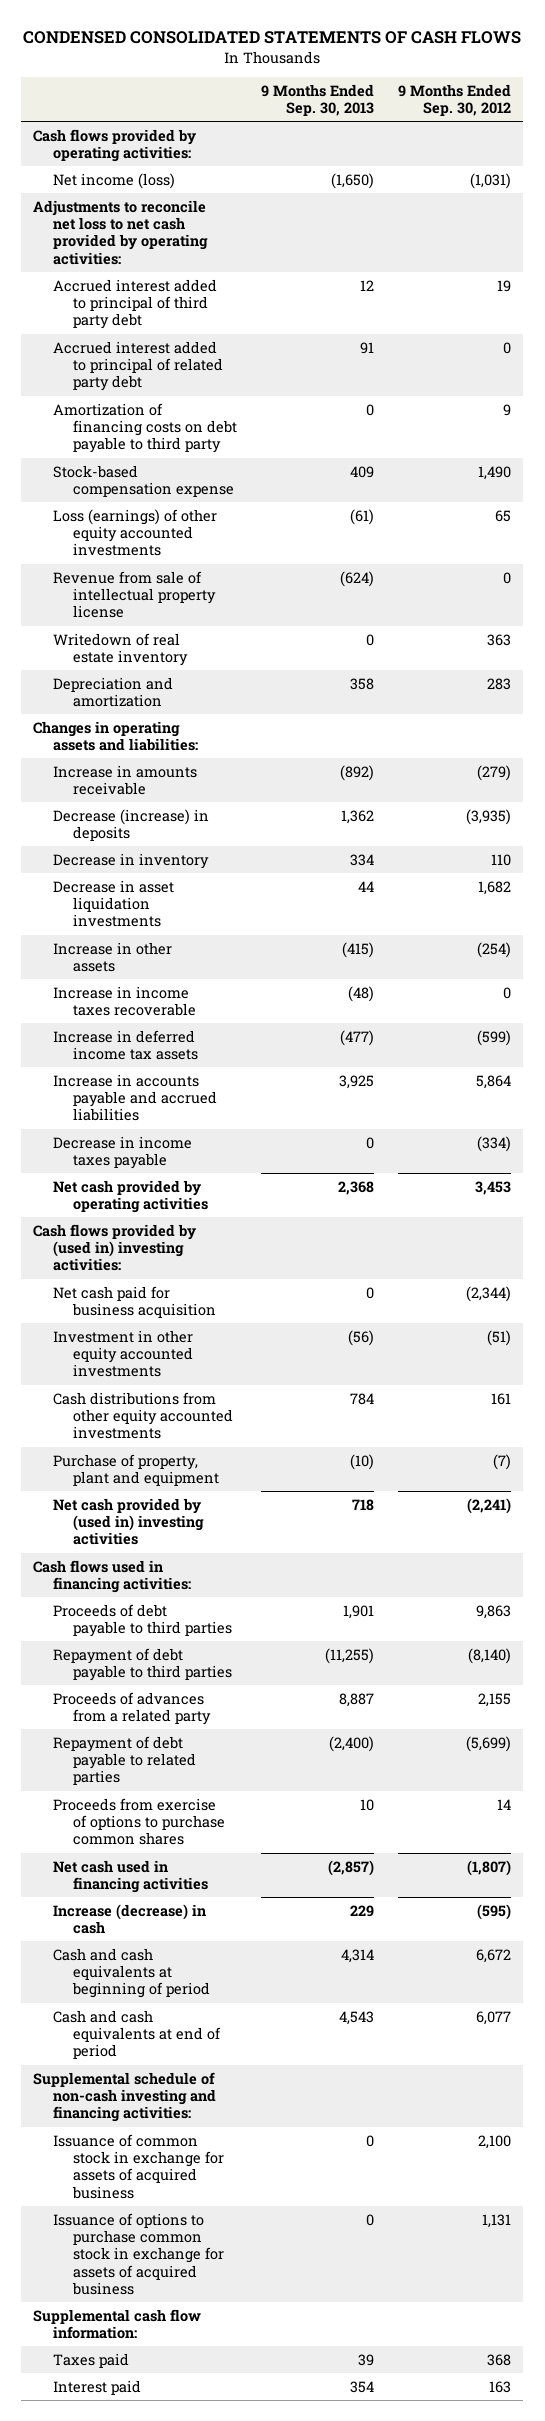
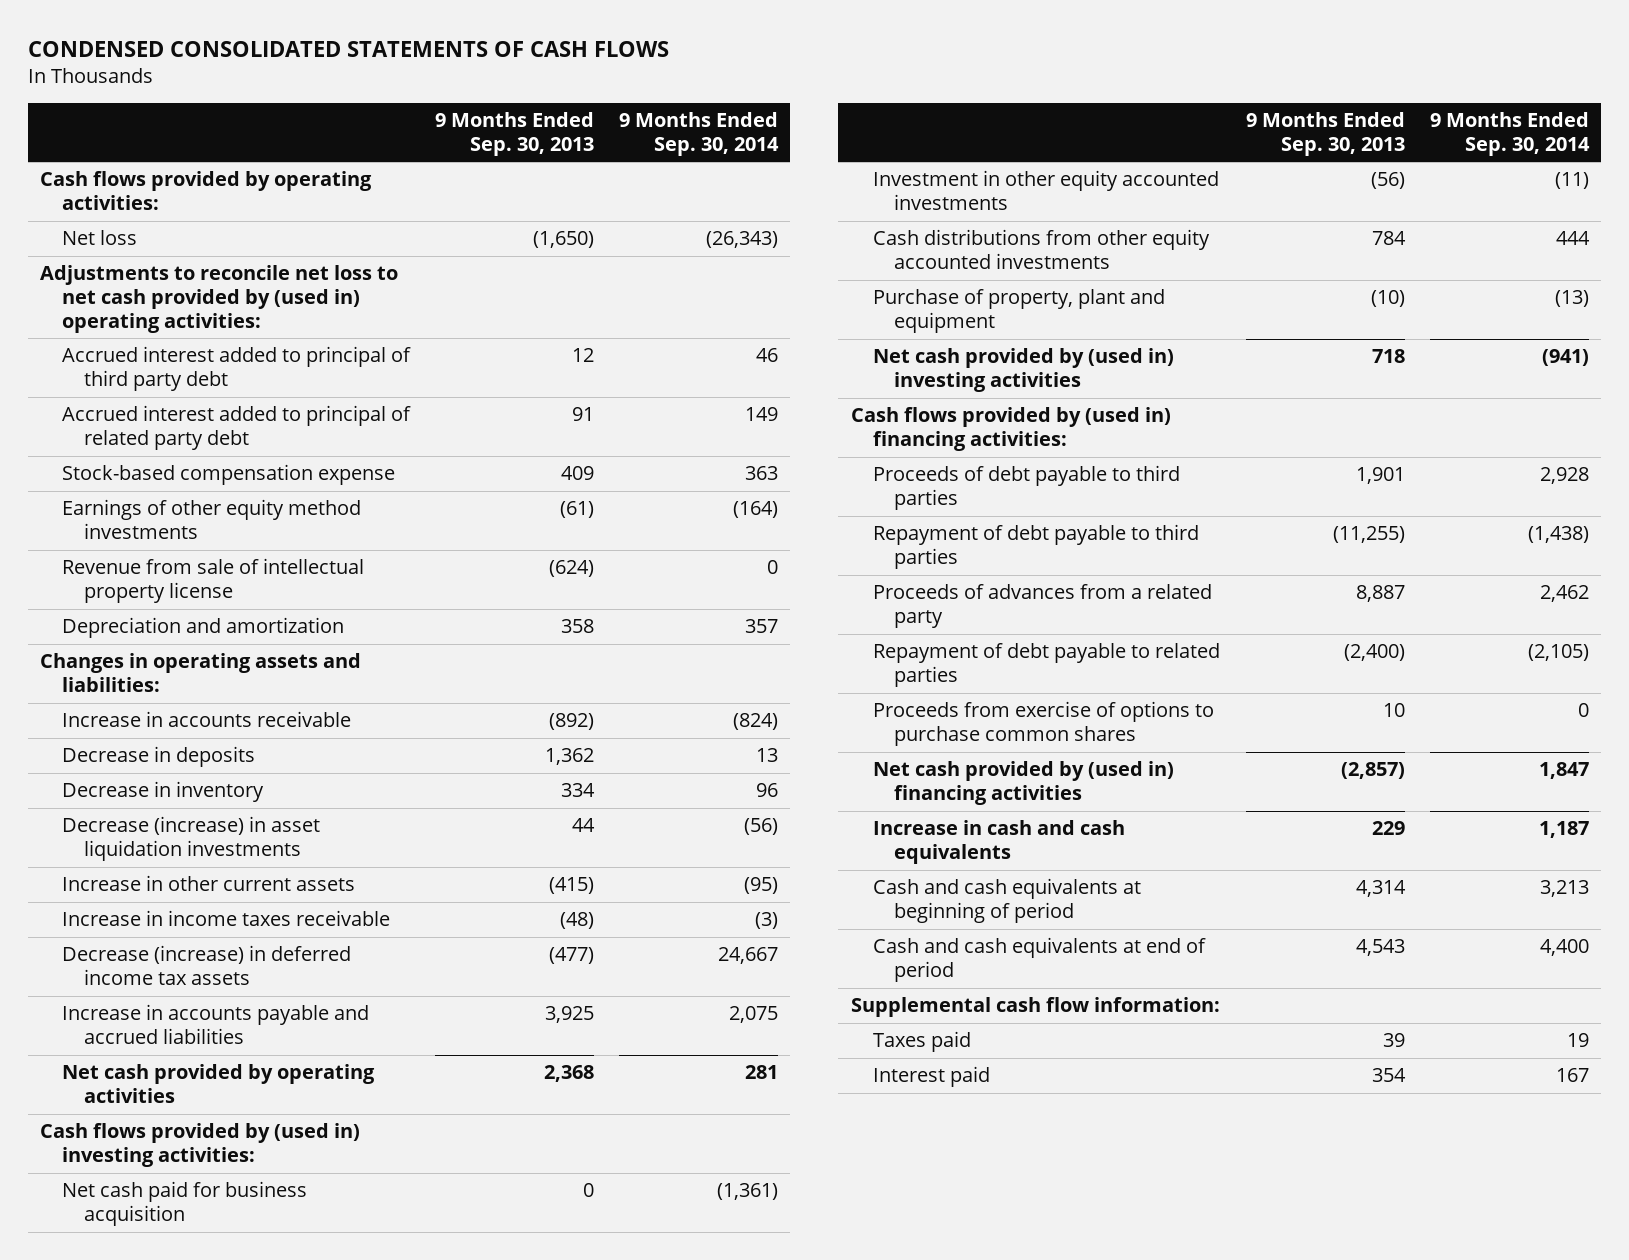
- | 9 Months Ended Sep. 30, 2013 | 9 Months Ended Sep. 30, 2012
+ | 9 Months Ended Sep. 30, 2013 | 9 Months Ended Sep. 30, 2014
- Net income (loss) | (1,650) | (1,031)
- Adjustments to reconcile net loss to net cash provided by operating activities:
+ Net loss | (1,650) | (26,343)
+ Adjustments to reconcile net loss to net cash provided by (used in) operating activities:
- Amortization of financing costs on debt payable to third party | 0 | 9
- Loss (earnings) of other equity accounted investments | (61) | 65
+ Earnings of other equity method investments | (61) | (164)
- Writedown of real estate inventory | 0 | 363
- Increase in amounts receivable | (892) | (279)
- Decrease (increase) in deposits | 1,362 | (3,935)
+ Increase in accounts receivable | (892) | (824)
+ Decrease in deposits | 1,362 | 13
- Decrease in asset liquidation investments | 44 | 1,682
- Increase in other assets | (415) | (254)
- Increase in income taxes recoverable | (48) | 0
- Increase in deferred income tax assets | (477) | (599)
+ Decrease (increase) in asset liquidation investments | 44 | (56)
+ Increase in other current assets | (415) | (95)
+ Increase in income taxes receivable | (48) | (3)
+ Decrease (increase) in deferred income tax assets | (477) | 24,667
- Decrease in income taxes payable | 0 | (334)
- Cash flows used in financing activities:
+ Cash flows provided by (used in) financing activities:
- Net cash used in financing activities | (2,857) | (1,807)
- Increase (decrease) in cash | 229 | (595)
+ Net cash provided by (used in) financing activities | (2,857) | 1,847
+ Increase in cash and cash equivalents | 229 | 1,187
- Supplemental schedule of non-cash investing and financing activities:
- Issuance of common stock in exchange for assets of acquired business | 0 | 2,100
- Issuance of options to purchase common stock in exchange for assets of acquired business | 0 | 1,131

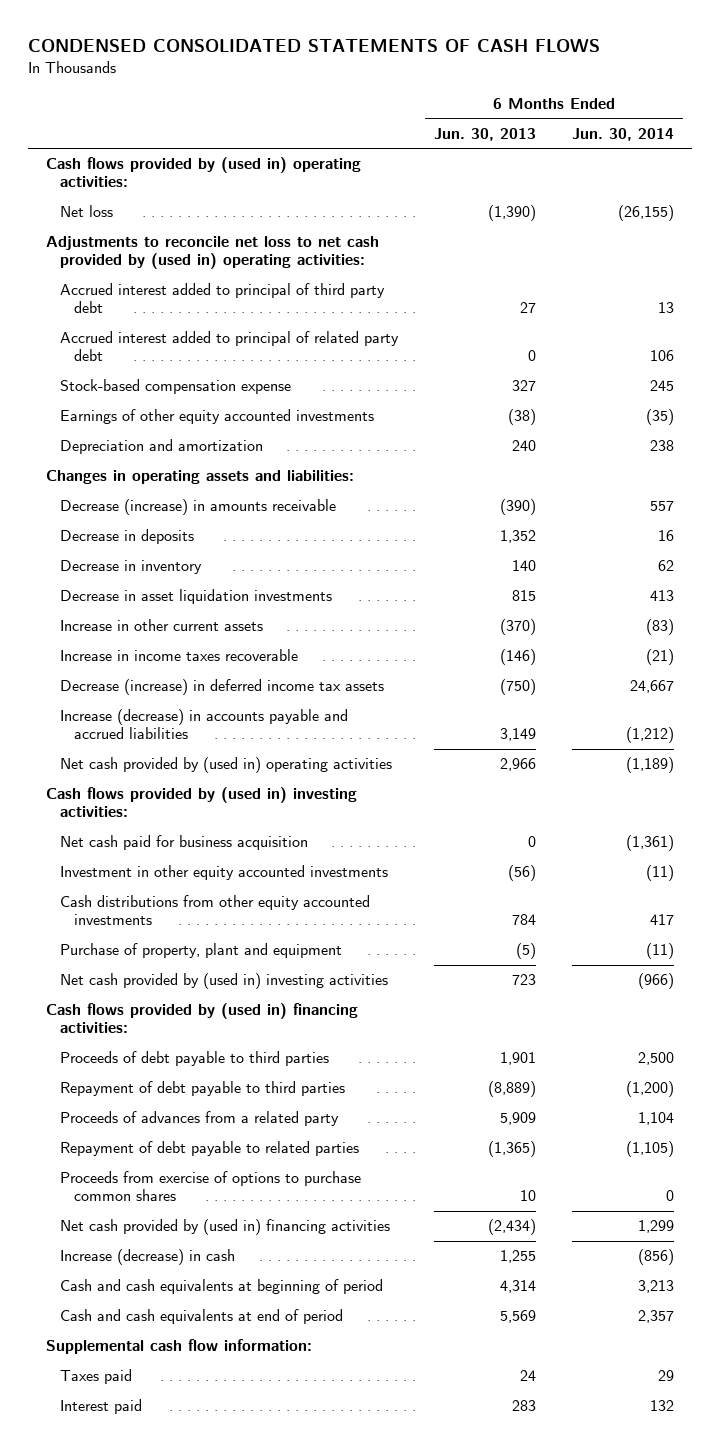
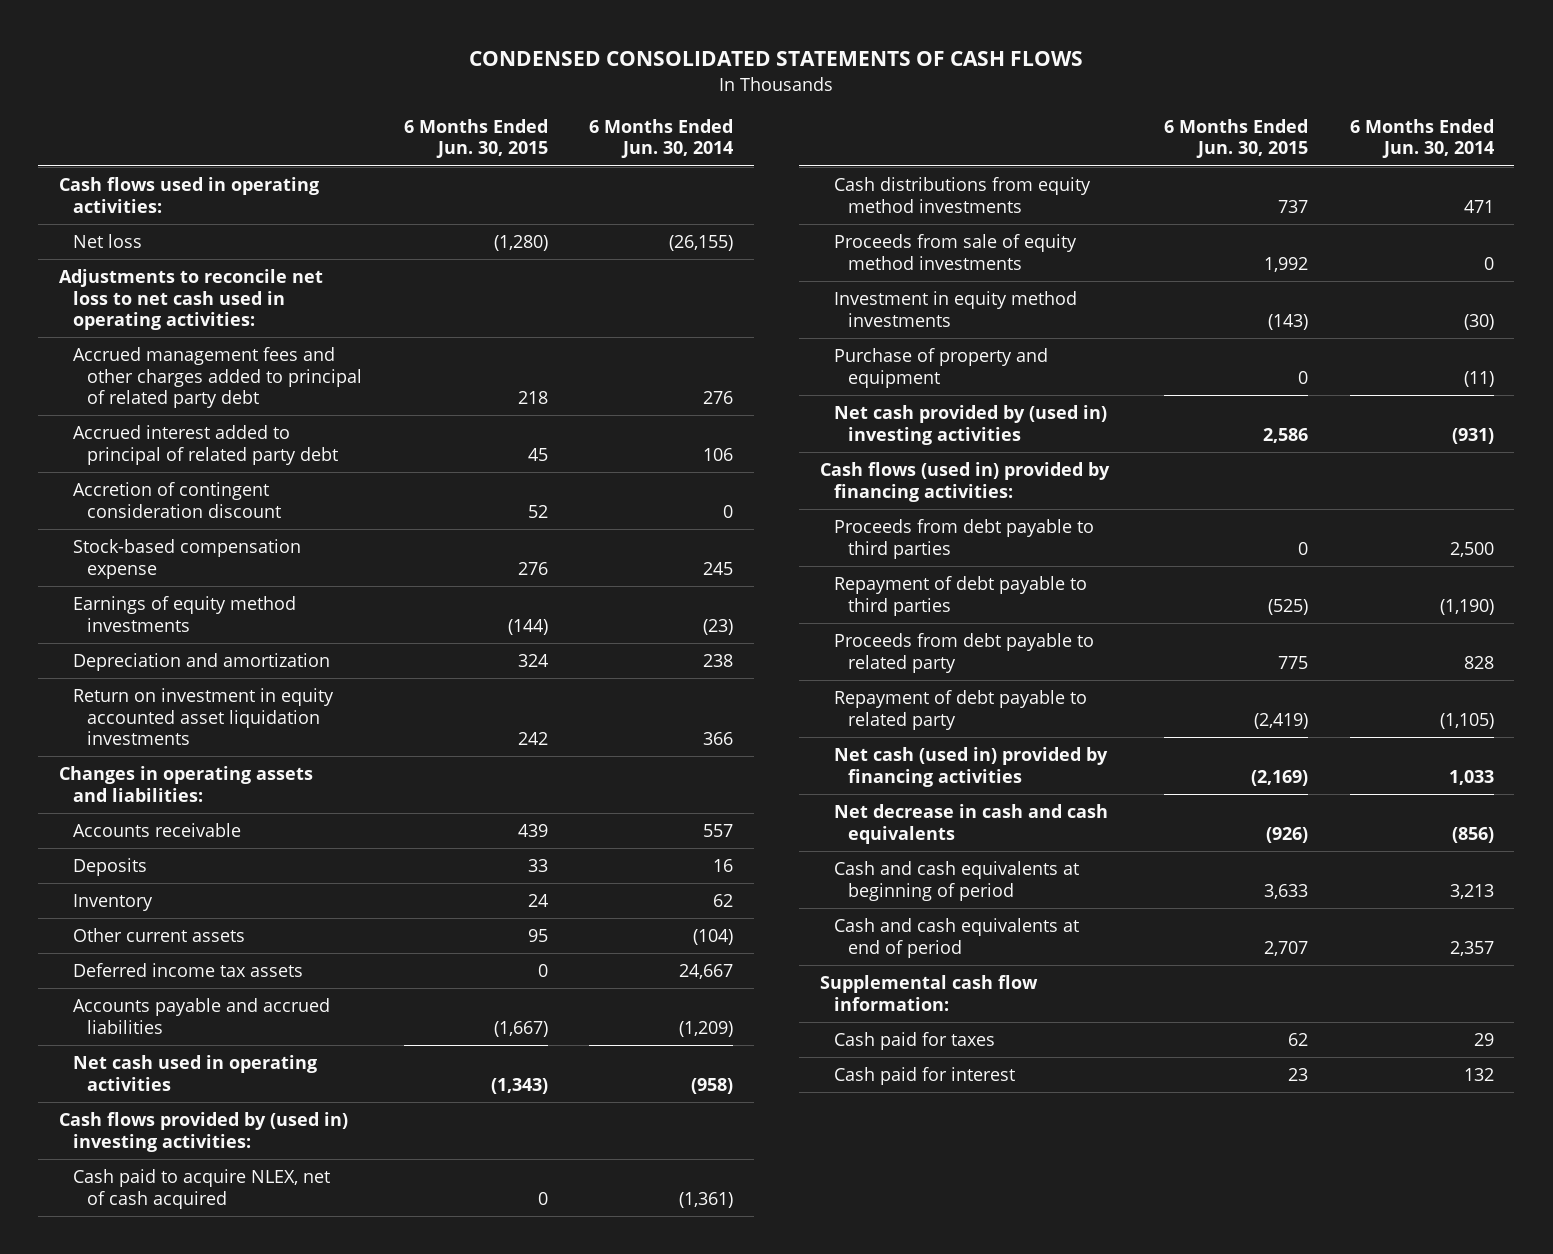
- | 6 Months Ended Jun. 30, 2013 | 6 Months Ended Jun. 30, 2014
+ | 6 Months Ended Jun. 30, 2015 | 6 Months Ended Jun. 30, 2014
- Cash flows provided by (used in) operating activities:
+ Cash flows used in operating activities:
- Adjustments to reconcile net loss to net cash provided by (used in) operating activities:
- Accrued interest added to principal of third party debt | 27 | 13
+ Adjustments to reconcile net loss to net cash used in operating activities:
+ Accrued management fees and other charges added to principal of related party debt | 218 | 276
+ Accretion of contingent consideration discount | 52 | 0
- Earnings of other equity accounted investments | (38) | (35)
+ Earnings of equity method investments | (144) | (23)
+ Return on investment in equity accounted asset liquidation investments | 242 | 366
- Decrease (increase) in amounts receivable | (390) | 557
- Decrease in deposits | 1,352 | 16
- Decrease in inventory | 140 | 62
- Decrease in asset liquidation investments | 815 | 413
- Increase in other current assets | (370) | (83)
- Increase in income taxes recoverable | (146) | (21)
- Decrease (increase) in deferred income tax assets | (750) | 24,667
- Increase (decrease) in accounts payable and accrued liabilities | 3,149 | (1,212)
- Net cash provided by (used in) operating activities | 2,966 | (1,189)
+ Accounts receivable | 439 | 557
+ Deposits | 33 | 16
+ Inventory | 24 | 62
+ Other current assets | 95 | (104)
+ Deferred income tax assets | 0 | 24,667
+ Accounts payable and accrued liabilities | (1,667) | (1,209)
+ Net cash used in operating activities | (1,343) | (958)
- Net cash paid for business acquisition | 0 | (1,361)
- Investment in other equity accounted investments | (56) | (11)
- Cash distributions from other equity accounted investments | 784 | 417
- Purchase of property, plant and equipment | (5) | (11)
- Net cash provided by (used in) investing activities | 723 | (966)
- Cash flows provided by (used in) financing activities:
- Proceeds of debt payable to third parties | 1,901 | 2,500
- Repayment of debt payable to third parties | (8,889) | (1,200)
- Proceeds of advances from a related party | 5,909 | 1,104
- Repayment of debt payable to related parties | (1,365) | (1,105)
- Proceeds from exercise of options to purchase common shares | 10 | 0
- Net cash provided by (used in) financing activities | (2,434) | 1,299
- Increase (decrease) in cash | 1,255 | (856)
+ Cash paid to acquire NLEX, net of cash acquired | 0 | (1,361)
+ Cash distributions from equity method investments | 737 | 471
+ Proceeds from sale of equity method investments | 1,992 | 0
+ Investment in equity method investments | (143) | (30)
+ Purchase of property and equipment | 0 | (11)
+ Net cash provided by (used in) investing activities | 2,586 | (931)
+ Cash flows (used in) provided by financing activities:
+ Proceeds from debt payable to third parties | 0 | 2,500
+ Repayment of debt payable to third parties | (525) | (1,190)
+ Proceeds from debt payable to related party | 775 | 828
+ Repayment of debt payable to related party | (2,419) | (1,105)
+ Net cash (used in) provided by financing activities | (2,169) | 1,033
+ Net decrease in cash and cash equivalents | (926) | (856)
- Taxes paid | 24 | 29
- Interest paid | 283 | 132
+ Cash paid for taxes | 62 | 29
+ Cash paid for interest | 23 | 132

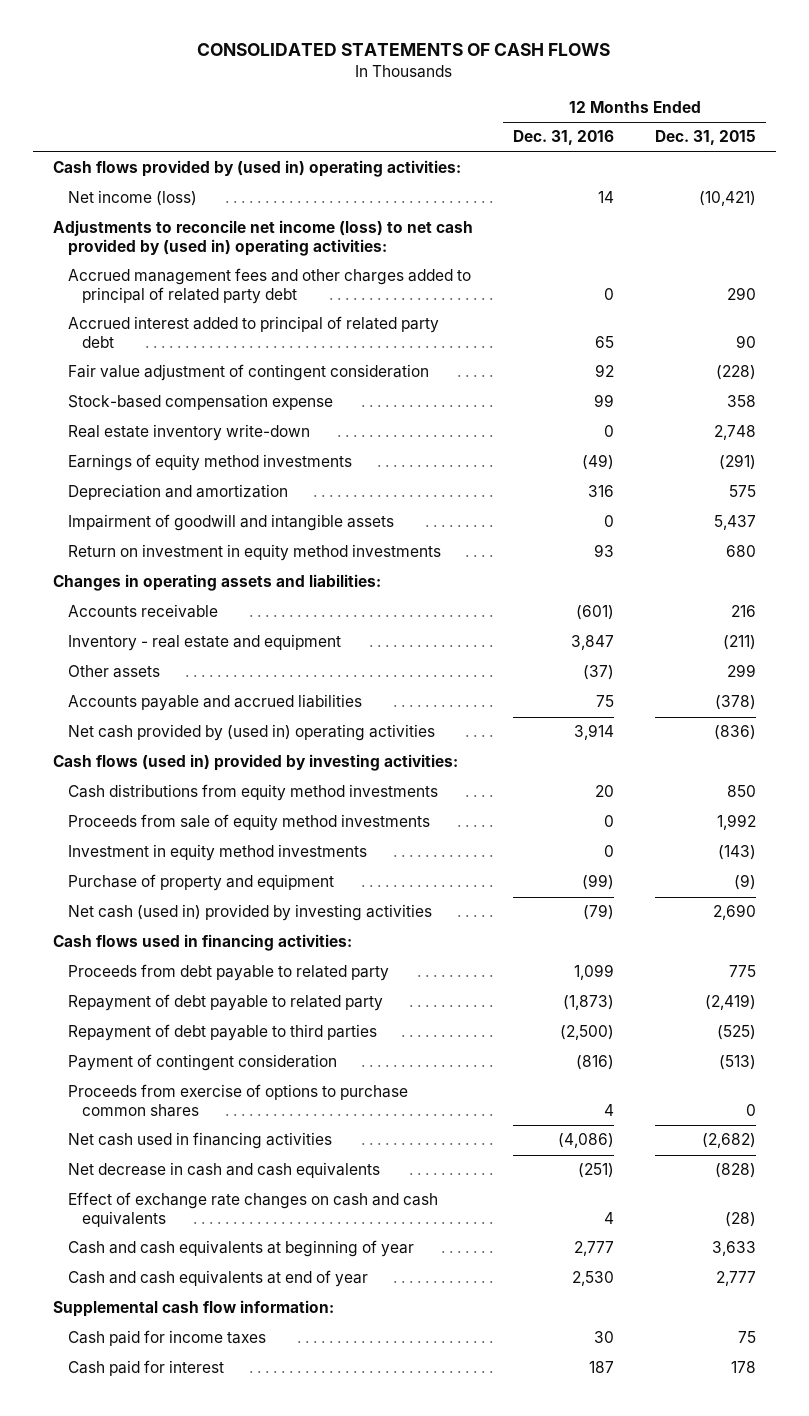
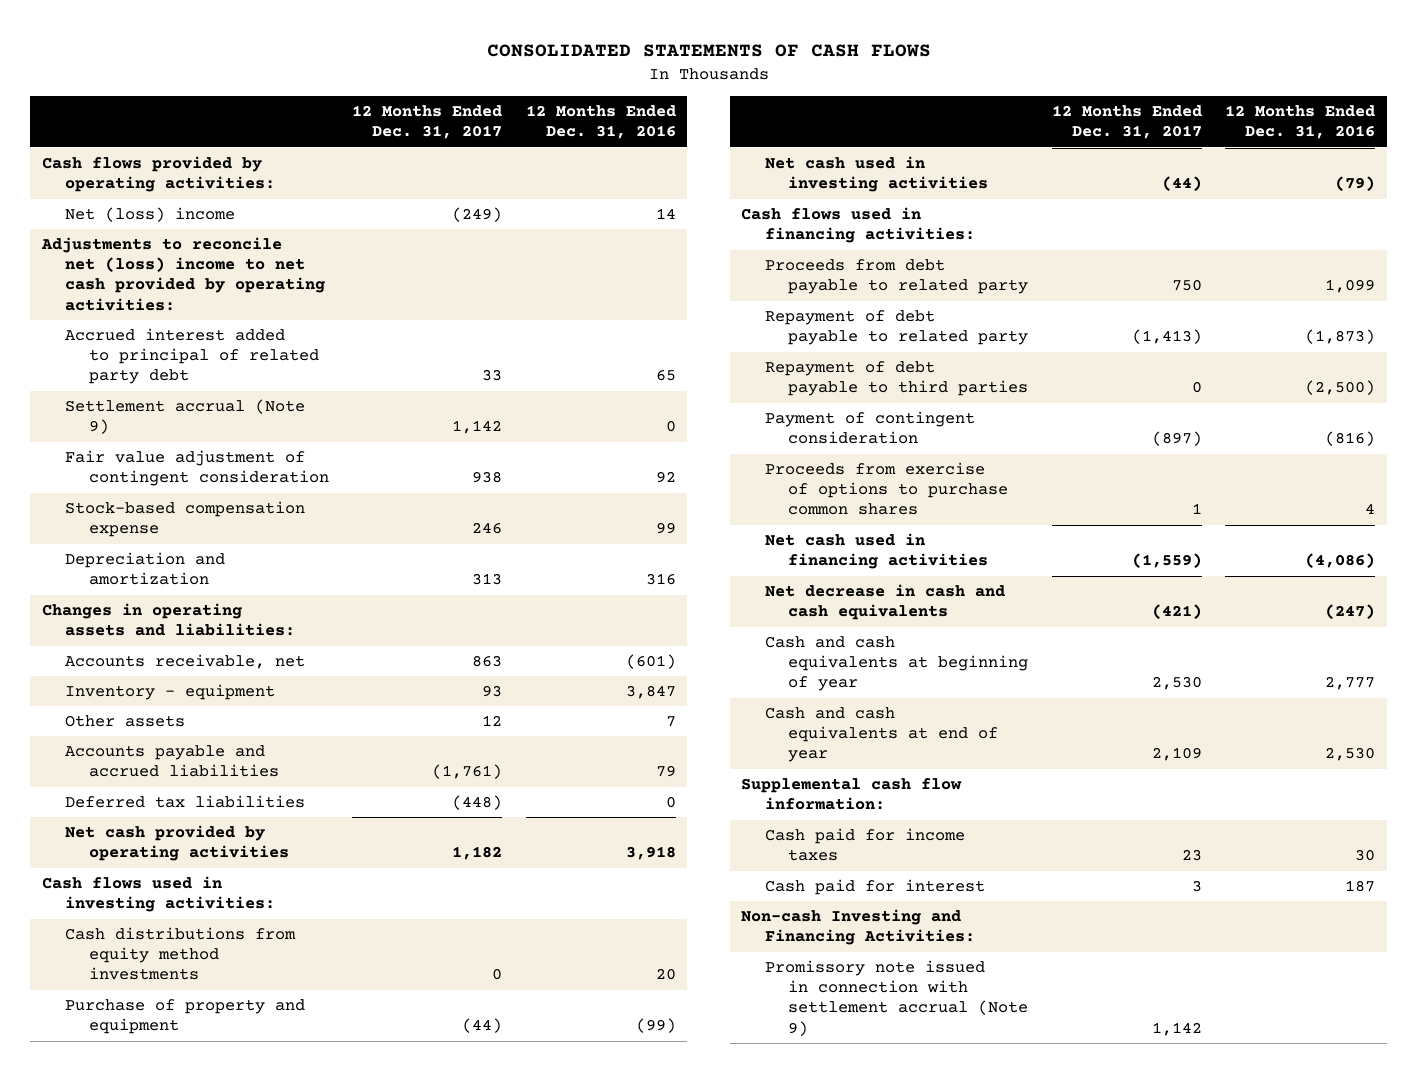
- | 12 Months Ended Dec. 31, 2016 | 12 Months Ended Dec. 31, 2015
+ | 12 Months Ended Dec. 31, 2017 | 12 Months Ended Dec. 31, 2016
- Cash flows provided by (used in) operating activities:
- Net income (loss) | 14 | (10,421)
- Adjustments to reconcile net income (loss) to net cash provided by (used in) operating activities:
- Accrued management fees and other charges added to principal of related party debt | 0 | 290
+ Cash flows provided by operating activities:
+ Net (loss) income | (249) | 14
+ Adjustments to reconcile net (loss) income to net cash provided by operating activities:
+ Settlement accrual (Note 9) | 1,142 | 0
- Real estate inventory write-down | 0 | 2,748
- Earnings of equity method investments | (49) | (291)
- Impairment of goodwill and intangible assets | 0 | 5,437
- Return on investment in equity method investments | 93 | 680
- Accounts receivable | (601) | 216
- Inventory - real estate and equipment | 3,847 | (211)
- Other assets | (37) | 299
- Accounts payable and accrued liabilities | 75 | (378)
- Net cash provided by (used in) operating activities | 3,914 | (836)
- Cash flows (used in) provided by investing activities:
+ Accounts receivable, net | 863 | (601)
+ Inventory - equipment | 93 | 3,847
+ Other assets | 12 | 7
+ Accounts payable and accrued liabilities | (1,761) | 79
+ Deferred tax liabilities | (448) | 0
+ Net cash provided by operating activities | 1,182 | 3,918
+ Cash flows used in investing activities:
- Proceeds from sale of equity method investments | 0 | 1,992
- Investment in equity method investments | 0 | (143)
- Net cash (used in) provided by investing activities | (79) | 2,690
+ Net cash used in investing activities | (44) | (79)
- Net decrease in cash and cash equivalents | (251) | (828)
- Effect of exchange rate changes on cash and cash equivalents | 4 | (28)
+ Net decrease in cash and cash equivalents | (421) | (247)
+ Non-cash Investing and Financing Activities:
+ Promissory note issued in connection with settlement accrual (Note 9) | 1,142 |

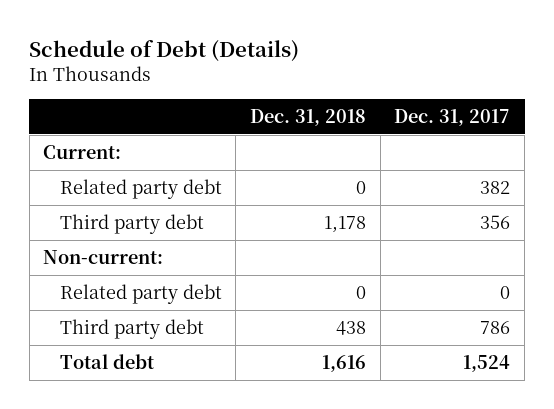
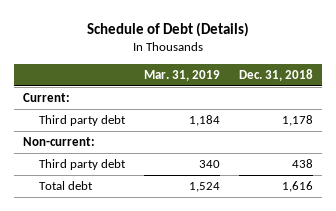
- | Dec. 31, 2018 | Dec. 31, 2017
+ | Mar. 31, 2019 | Dec. 31, 2018
- Related party debt | 0 | 382
- Related party debt | 0 | 0

